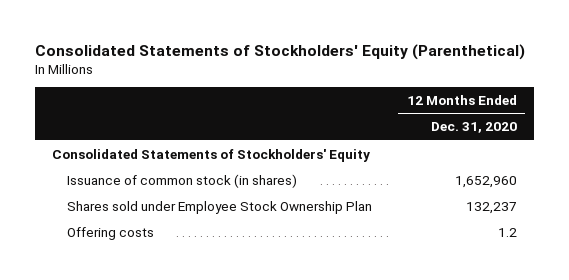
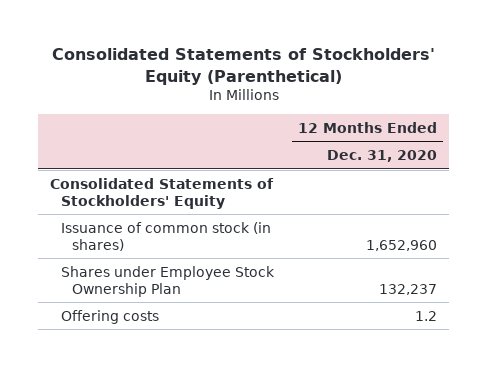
- Shares sold under Employee Stock Ownership Plan | 132,237
+ Shares under Employee Stock Ownership Plan | 132,237

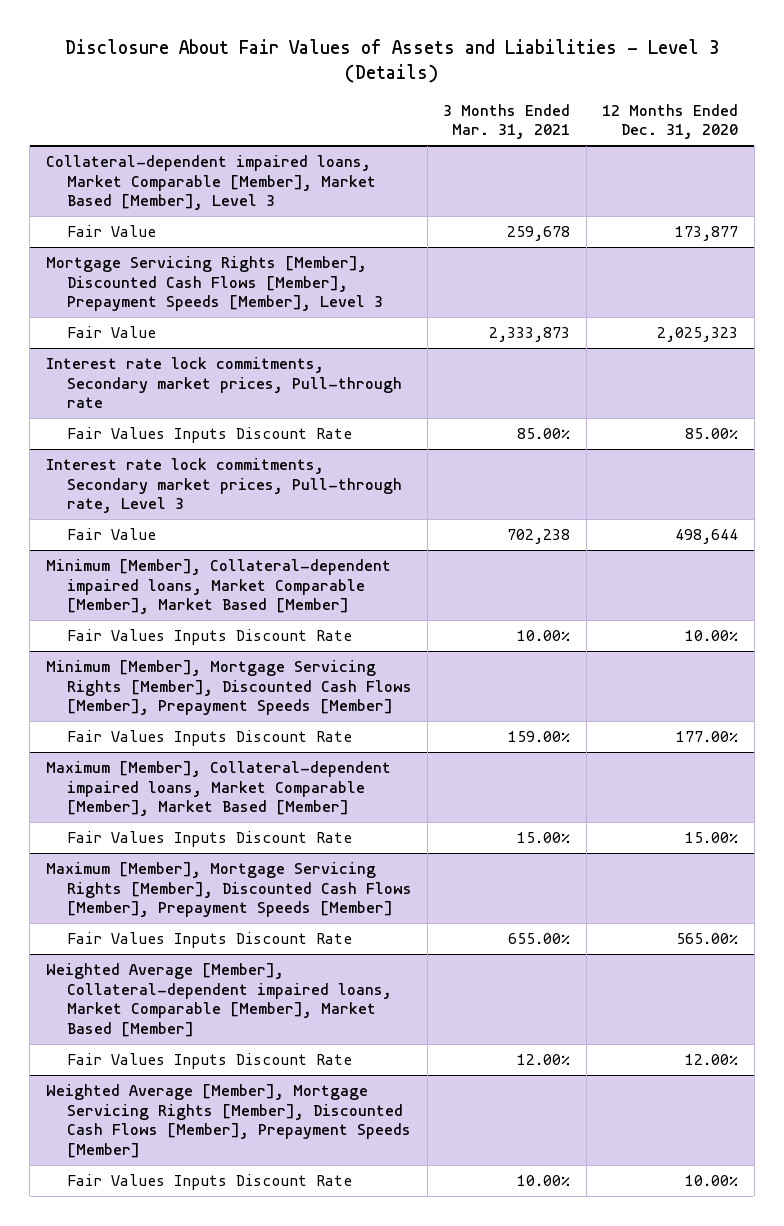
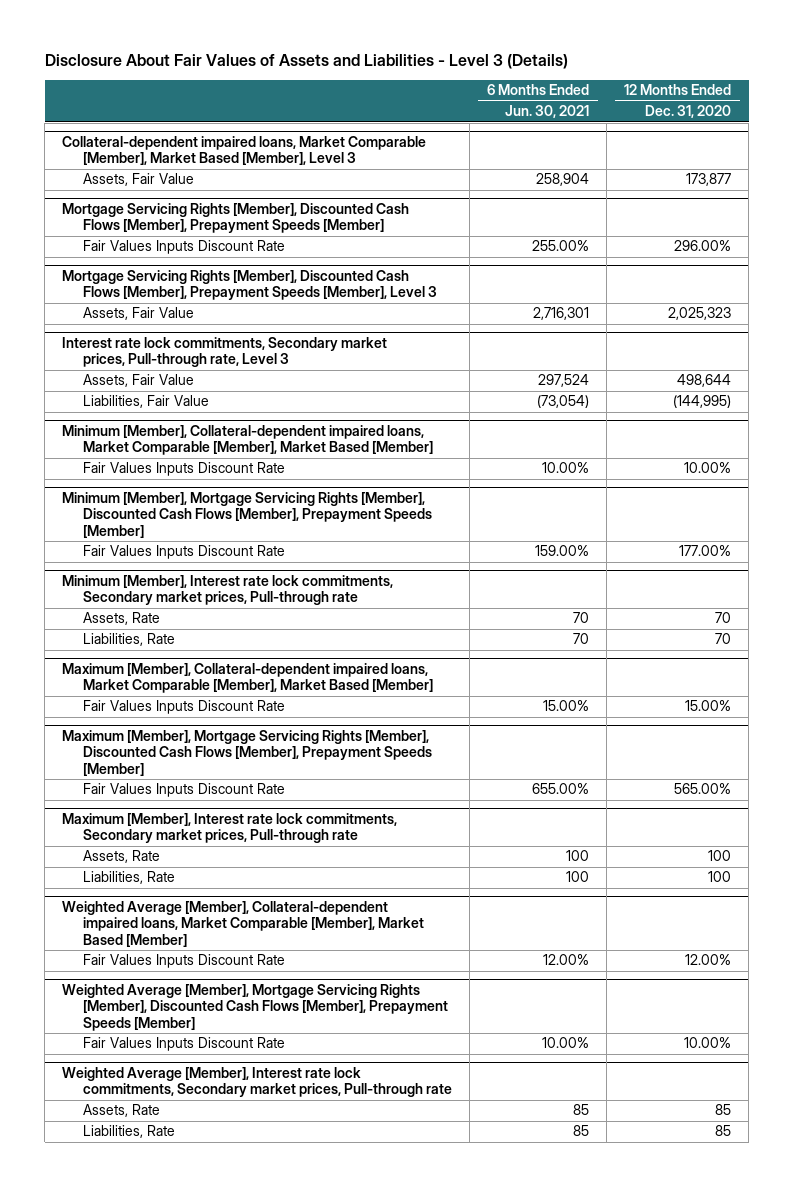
- | 3 Months Ended Mar. 31, 2021 | 12 Months Ended Dec. 31, 2020
+ | 6 Months Ended Jun. 30, 2021 | 12 Months Ended Dec. 31, 2020
@ Collateral-dependent impaired loans, Market Comparable [Member], Market Based [Member], Level 3
- Fair Value | 259,678 | 173,877
+ Assets, Fair Value | 258,904 | 173,877
+ Mortgage Servicing Rights [Member], Discounted Cash Flows [Member], Prepayment Speeds [Member]
+ Fair Values Inputs Discount Rate | 255.00% | 296.00%
@ Mortgage Servicing Rights [Member], Discounted Cash Flows [Member], Prepayment Speeds [Member], Level 3
- Fair Value | 2,333,873 | 2,025,323
- Interest rate lock commitments, Secondary market prices, Pull-through rate
- Fair Values Inputs Discount Rate | 85.00% | 85.00%
@ Mortgage Servicing Rights [Member], Discounted Cash Flows [Member], Prepayment Speeds [Member], Level 3
+ Assets, Fair Value | 2,716,301 | 2,025,323
@ Interest rate lock commitments, Secondary market prices, Pull-through rate, Level 3
- Fair Value | 702,238 | 498,644
+ Assets, Fair Value | 297,524 | 498,644
+ Liabilities, Fair Value | (73,054) | (144,995)
+ Minimum [Member], Interest rate lock commitments, Secondary market prices, Pull-through rate
+ Assets, Rate | 70 | 70
+ Liabilities, Rate | 70 | 70
+ Maximum [Member], Interest rate lock commitments, Secondary market prices, Pull-through rate
+ Assets, Rate | 100 | 100
+ Liabilities, Rate | 100 | 100
+ Weighted Average [Member], Interest rate lock commitments, Secondary market prices, Pull-through rate
+ Assets, Rate | 85 | 85
+ Liabilities, Rate | 85 | 85

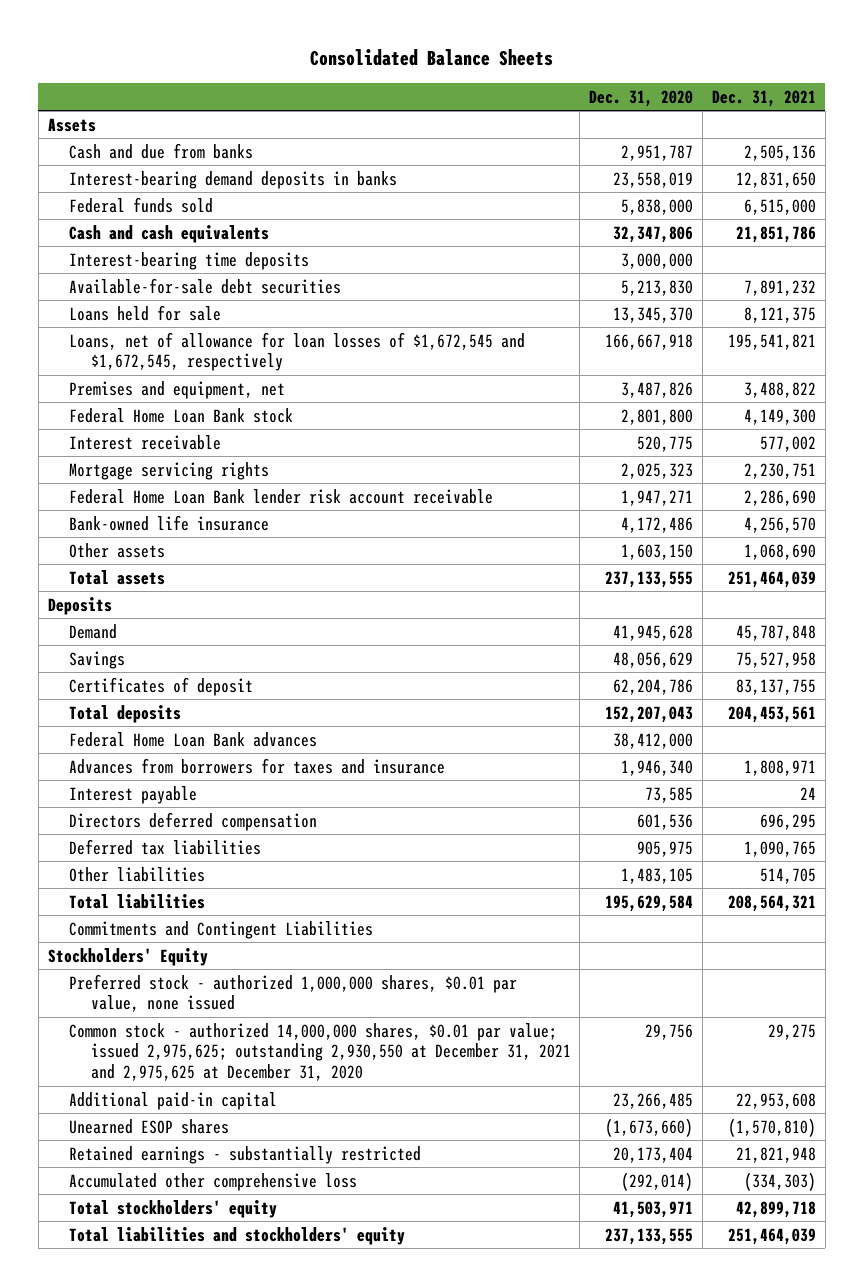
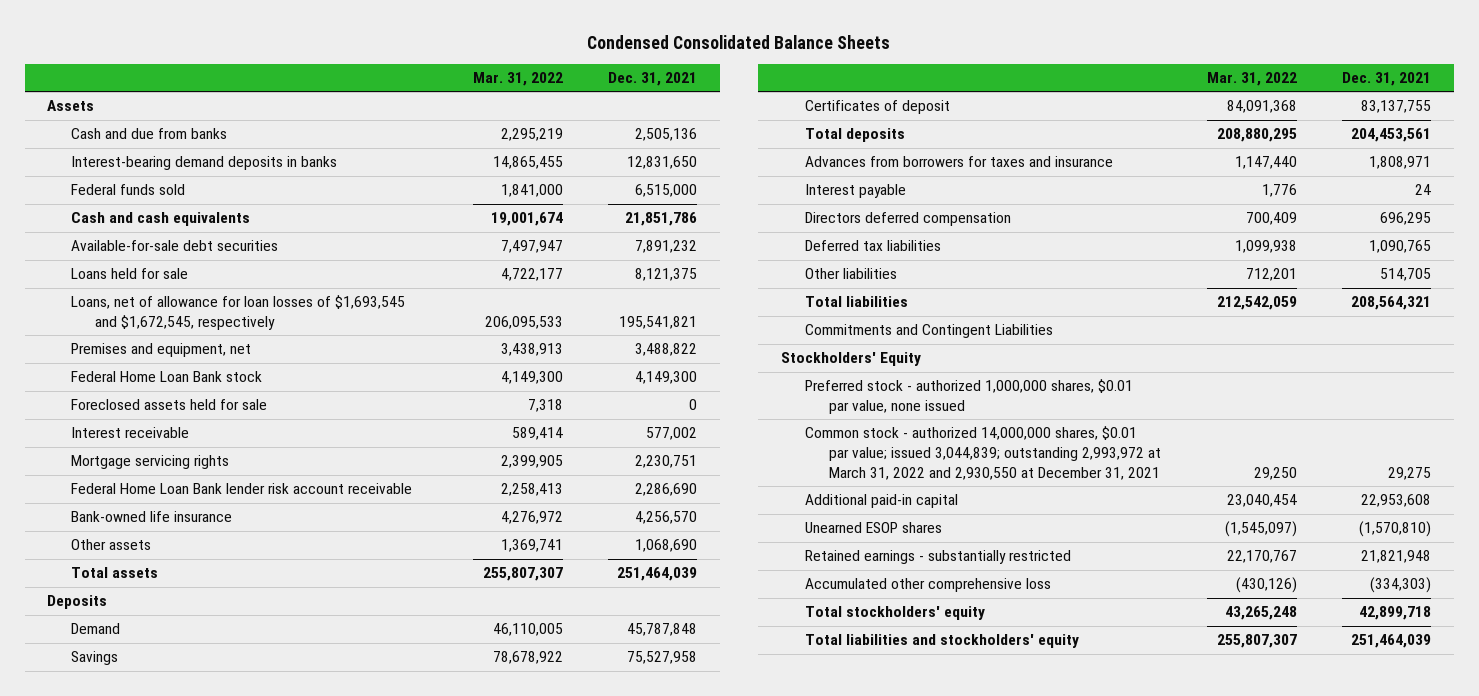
- Consolidated Balance Sheets
+ Condensed Consolidated Balance Sheets
- | Dec. 31, 2020 | Dec. 31, 2021
+ | Mar. 31, 2022 | Dec. 31, 2021
- Interest-bearing time deposits | 3,000,000 |
- Loans, net of allowance for loan losses of $1,672,545 and $1,672,545, respectively | 166,667,918 | 195,541,821
+ Loans, net of allowance for loan losses of $1,693,545 and $1,672,545, respectively | 206,095,533 | 195,541,821
+ Foreclosed assets held for sale | 7,318 | 0
- Federal Home Loan Bank advances | 38,412,000 |
- Common stock - authorized 14,000,000 shares, $0.01 par value; issued 2,975,625; outstanding 2,930,550 at December 31, 2021 and 2,975,625 at December 31, 2020 | 29,756 | 29,275
+ Common stock - authorized 14,000,000 shares, $0.01 par value; issued 3,044,839; outstanding 2,993,972 at March 31, 2022 and 2,930,550 at December 31, 2021 | 29,250 | 29,275

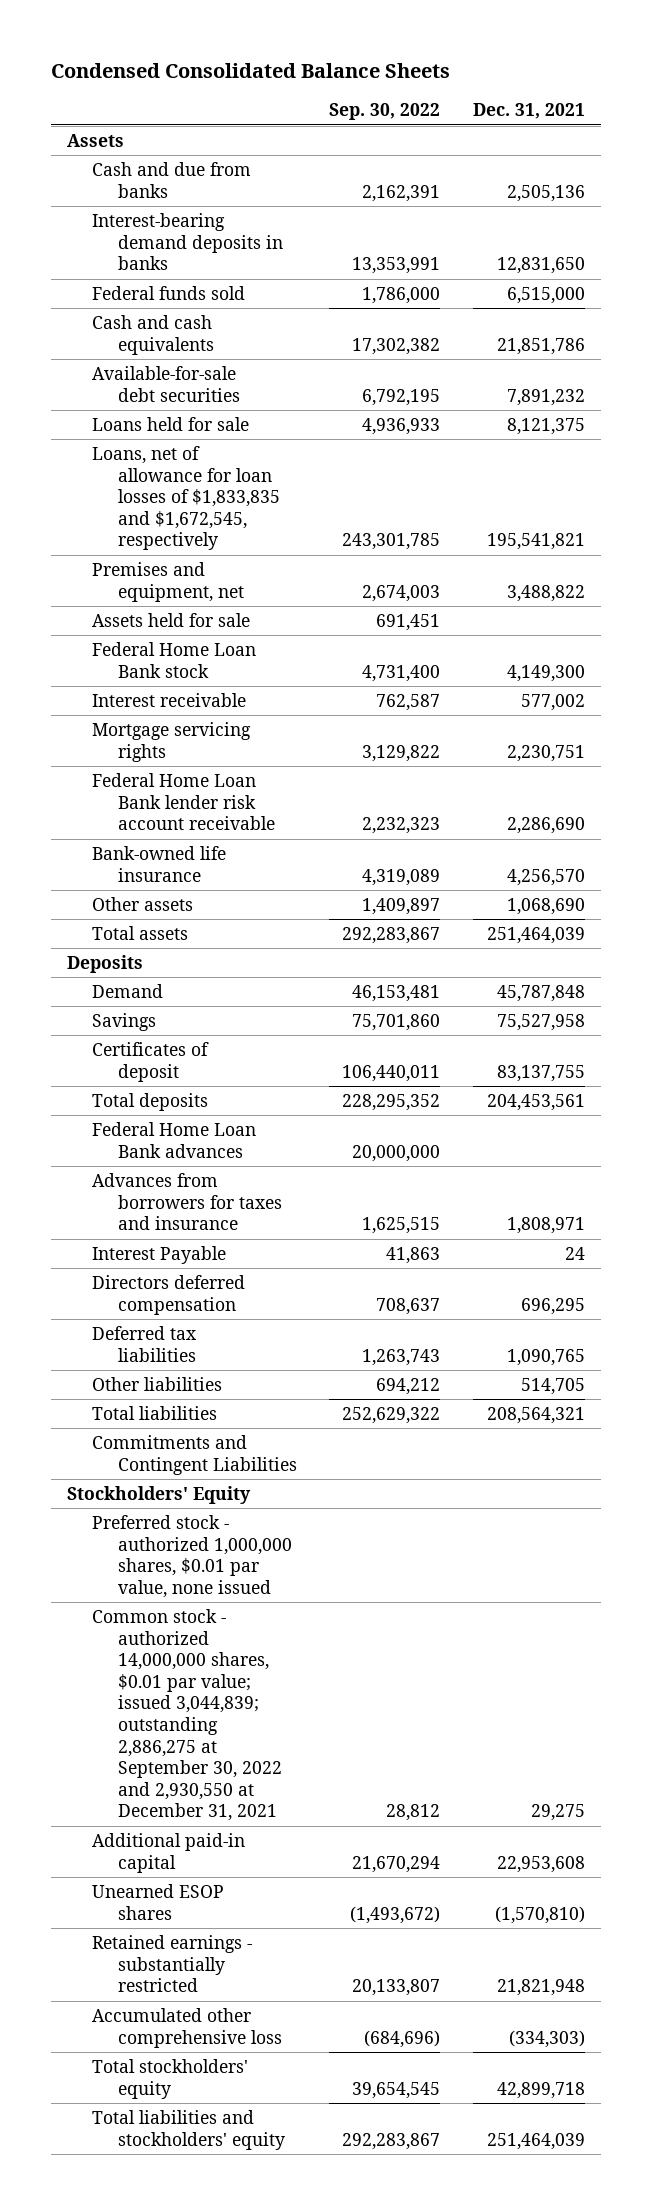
- | Mar. 31, 2022 | Dec. 31, 2021
+ | Sep. 30, 2022 | Dec. 31, 2021
- Loans, net of allowance for loan losses of $1,693,545 and $1,672,545, respectively | 206,095,533 | 195,541,821
+ Loans, net of allowance for loan losses of $1,833,835 and $1,672,545, respectively | 243,301,785 | 195,541,821
+ Assets held for sale | 691,451 |
- Foreclosed assets held for sale | 7,318 | 0
+ Federal Home Loan Bank advances | 20,000,000 |
- Interest payable | 1,776 | 24
+ Interest Payable | 41,863 | 24
- Common stock - authorized 14,000,000 shares, $0.01 par value; issued 3,044,839; outstanding 2,993,972 at March 31, 2022 and 2,930,550 at December 31, 2021 | 29,250 | 29,275
+ Common stock - authorized 14,000,000 shares, $0.01 par value; issued 3,044,839; outstanding 2,886,275 at September 30, 2022 and 2,930,550 at December 31, 2021 | 28,812 | 29,275

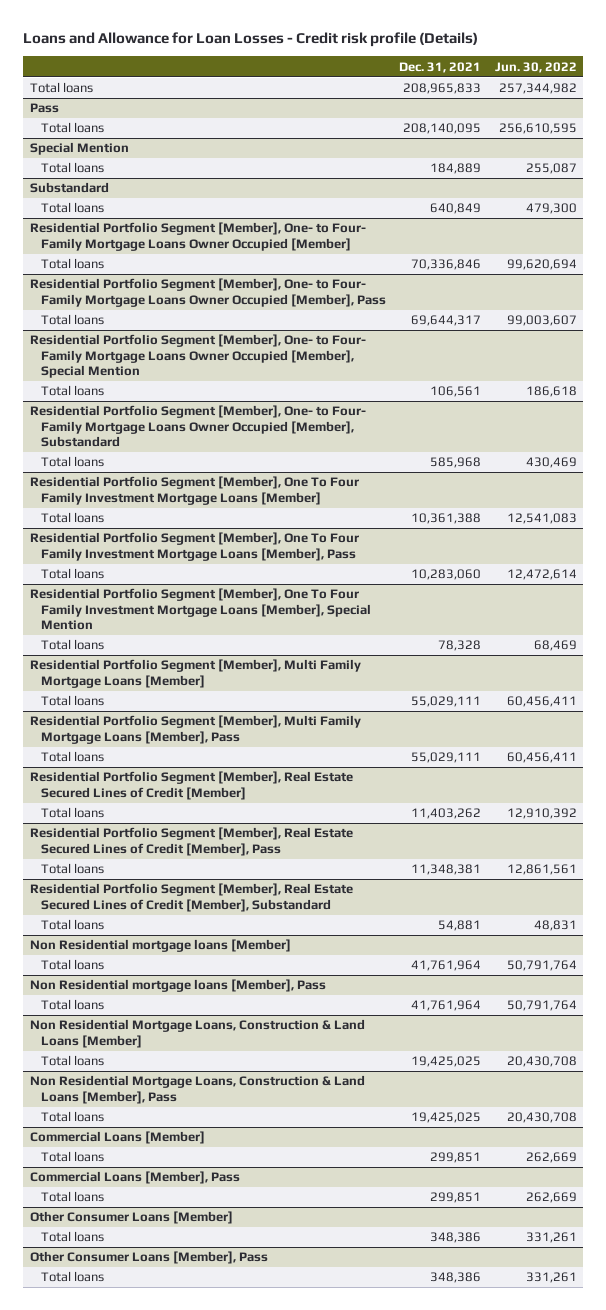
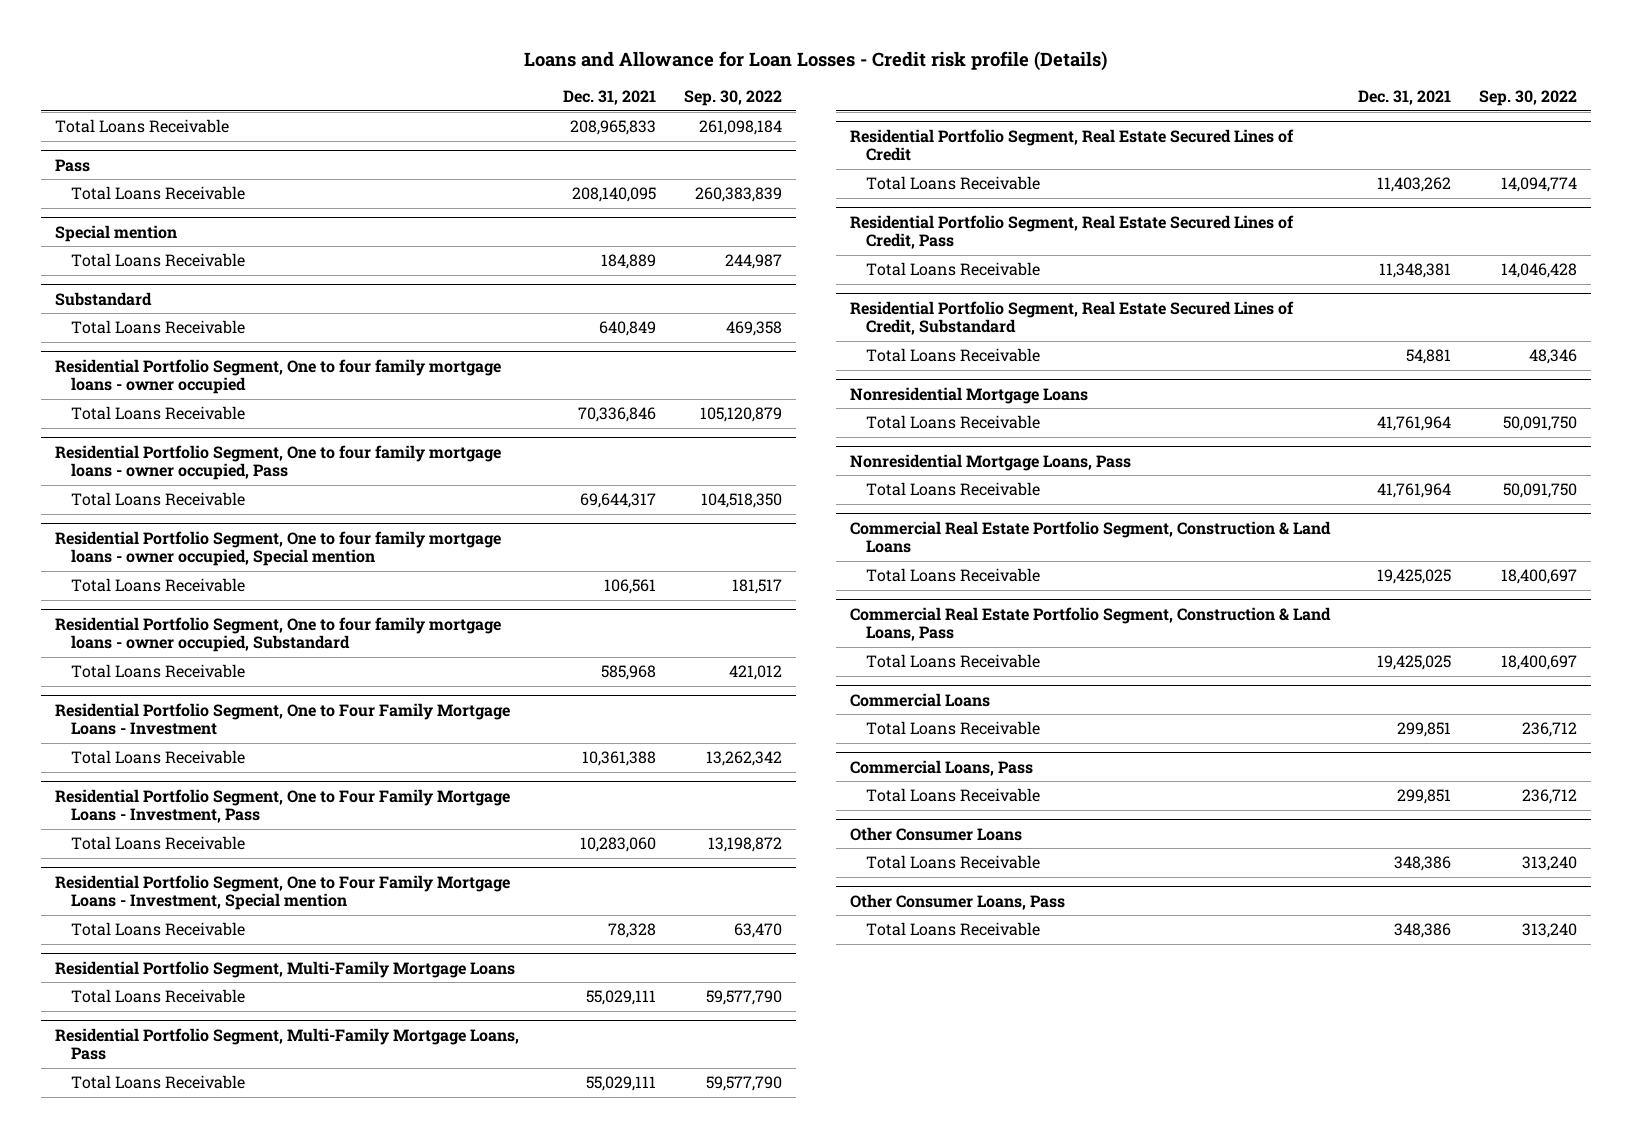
- | Dec. 31, 2021 | Jun. 30, 2022
+ | Dec. 31, 2021 | Sep. 30, 2022
- Total loans | 208,965,833 | 257,344,982
+ Total Loans Receivable | 208,965,833 | 261,098,184
@ Pass
- Total loans | 208,140,095 | 256,610,595
- Special Mention
- Total loans | 184,889 | 255,087
@ Pass
+ Total Loans Receivable | 208,140,095 | 260,383,839
+ Special mention
+ Total Loans Receivable | 184,889 | 244,987
@ Substandard
- Total loans | 640,849 | 479,300
- Residential Portfolio Segment [Member], One- to Four- Family Mortgage Loans Owner Occupied [Member]
- Total loans | 70,336,846 | 99,620,694
- Residential Portfolio Segment [Member], One- to Four- Family Mortgage Loans Owner Occupied [Member], Pass
- Total loans | 69,644,317 | 99,003,607
- Residential Portfolio Segment [Member], One- to Four- Family Mortgage Loans Owner Occupied [Member], Special Mention
- Total loans | 106,561 | 186,618
- Residential Portfolio Segment [Member], One- to Four- Family Mortgage Loans Owner Occupied [Member], Substandard
- Total loans | 585,968 | 430,469
- Residential Portfolio Segment [Member], One To Four Family Investment Mortgage Loans [Member]
- Total loans | 10,361,388 | 12,541,083
- Residential Portfolio Segment [Member], One To Four Family Investment Mortgage Loans [Member], Pass
- Total loans | 10,283,060 | 12,472,614
- Residential Portfolio Segment [Member], One To Four Family Investment Mortgage Loans [Member], Special Mention
- Total loans | 78,328 | 68,469
- Residential Portfolio Segment [Member], Multi Family Mortgage Loans [Member]
- Total loans | 55,029,111 | 60,456,411
- Residential Portfolio Segment [Member], Multi Family Mortgage Loans [Member], Pass
- Total loans | 55,029,111 | 60,456,411
- Residential Portfolio Segment [Member], Real Estate Secured Lines of Credit [Member]
- Total loans | 11,403,262 | 12,910,392
- Residential Portfolio Segment [Member], Real Estate Secured Lines of Credit [Member], Pass
- Total loans | 11,348,381 | 12,861,561
- Residential Portfolio Segment [Member], Real Estate Secured Lines of Credit [Member], Substandard
- Total loans | 54,881 | 48,831
- Non Residential mortgage loans [Member]
- Total loans | 41,761,964 | 50,791,764
- Non Residential mortgage loans [Member], Pass
- Total loans | 41,761,964 | 50,791,764
- Non Residential Mortgage Loans, Construction & Land Loans [Member]
- Total loans | 19,425,025 | 20,430,708
- Non Residential Mortgage Loans, Construction & Land Loans [Member], Pass
- Total loans | 19,425,025 | 20,430,708
- Commercial Loans [Member]
- Total loans | 299,851 | 262,669
- Commercial Loans [Member], Pass
- Total loans | 299,851 | 262,669
- Other Consumer Loans [Member]
- Total loans | 348,386 | 331,261
- Other Consumer Loans [Member], Pass
- Total loans | 348,386 | 331,261
@ Substandard
+ Total Loans Receivable | 640,849 | 469,358
+ Residential Portfolio Segment, One to four family mortgage loans - owner occupied
+ Total Loans Receivable | 70,336,846 | 105,120,879
+ Residential Portfolio Segment, One to four family mortgage loans - owner occupied, Pass
+ Total Loans Receivable | 69,644,317 | 104,518,350
+ Residential Portfolio Segment, One to four family mortgage loans - owner occupied, Special mention
+ Total Loans Receivable | 106,561 | 181,517
+ Residential Portfolio Segment, One to four family mortgage loans - owner occupied, Substandard
+ Total Loans Receivable | 585,968 | 421,012
+ Residential Portfolio Segment, One to Four Family Mortgage Loans - Investment
+ Total Loans Receivable | 10,361,388 | 13,262,342
+ Residential Portfolio Segment, One to Four Family Mortgage Loans - Investment, Pass
+ Total Loans Receivable | 10,283,060 | 13,198,872
+ Residential Portfolio Segment, One to Four Family Mortgage Loans - Investment, Special mention
+ Total Loans Receivable | 78,328 | 63,470
+ Residential Portfolio Segment, Multi-Family Mortgage Loans
+ Total Loans Receivable | 55,029,111 | 59,577,790
+ Residential Portfolio Segment, Multi-Family Mortgage Loans, Pass
+ Total Loans Receivable | 55,029,111 | 59,577,790
+ Residential Portfolio Segment, Real Estate Secured Lines of Credit
+ Total Loans Receivable | 11,403,262 | 14,094,774
+ Residential Portfolio Segment, Real Estate Secured Lines of Credit, Pass
+ Total Loans Receivable | 11,348,381 | 14,046,428
+ Residential Portfolio Segment, Real Estate Secured Lines of Credit, Substandard
+ Total Loans Receivable | 54,881 | 48,346
+ Nonresidential Mortgage Loans
+ Total Loans Receivable | 41,761,964 | 50,091,750
+ Nonresidential Mortgage Loans, Pass
+ Total Loans Receivable | 41,761,964 | 50,091,750
+ Commercial Real Estate Portfolio Segment, Construction & Land Loans
+ Total Loans Receivable | 19,425,025 | 18,400,697
+ Commercial Real Estate Portfolio Segment, Construction & Land Loans, Pass
+ Total Loans Receivable | 19,425,025 | 18,400,697
+ Commercial Loans
+ Total Loans Receivable | 299,851 | 236,712
+ Commercial Loans, Pass
+ Total Loans Receivable | 299,851 | 236,712
+ Other Consumer Loans
+ Total Loans Receivable | 348,386 | 313,240
+ Other Consumer Loans, Pass
+ Total Loans Receivable | 348,386 | 313,240

